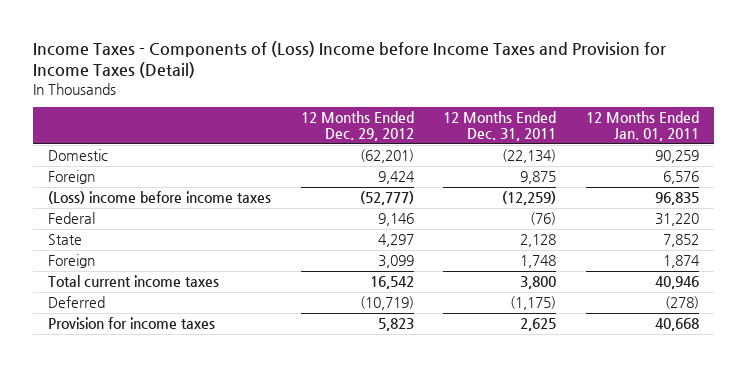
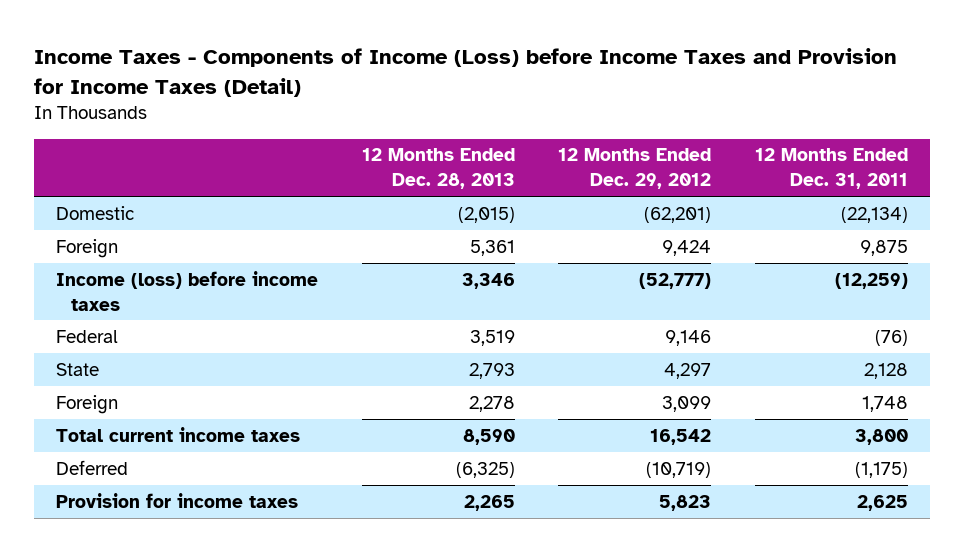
- Income Taxes - Components of (Loss) Income before Income Taxes and Provision for Income Taxes (Detail)
+ Income Taxes - Components of Income (Loss) before Income Taxes and Provision for Income Taxes (Detail)
- | 12 Months Ended Dec. 29, 2012 | 12 Months Ended Dec. 31, 2011 | 12 Months Ended Jan. 01, 2011
+ | 12 Months Ended Dec. 28, 2013 | 12 Months Ended Dec. 29, 2012 | 12 Months Ended Dec. 31, 2011
- (Loss) income before income taxes | (52,777) | (12,259) | 96,835
+ Income (loss) before income taxes | 3,346 | (52,777) | (12,259)

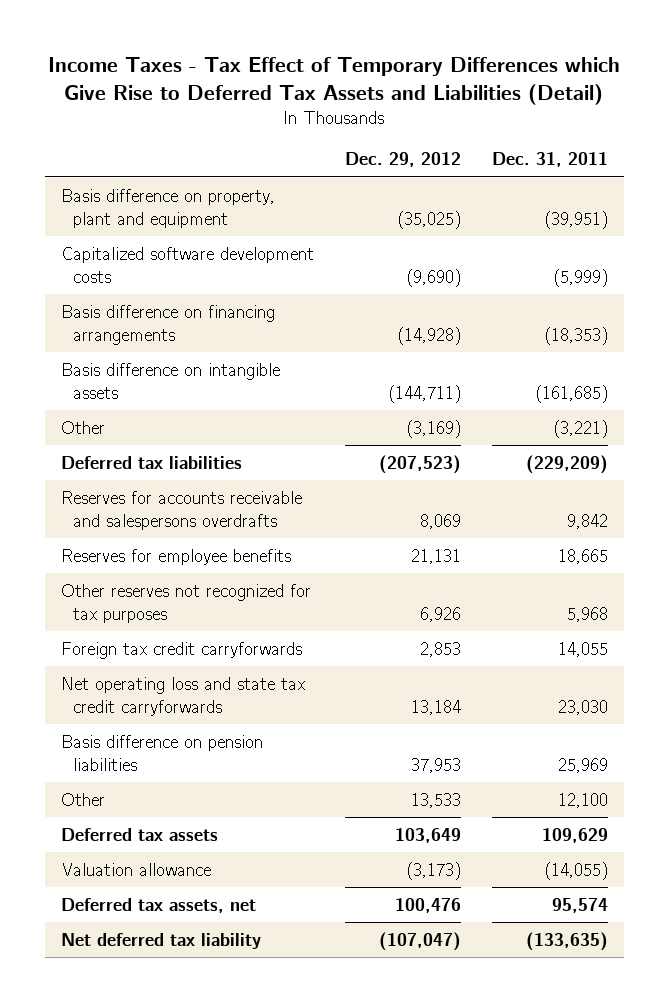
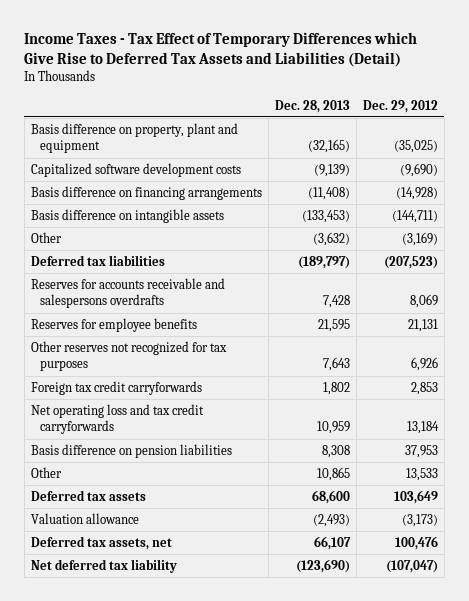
- | Dec. 29, 2012 | Dec. 31, 2011
+ | Dec. 28, 2013 | Dec. 29, 2012
- Net operating loss and state tax credit carryforwards | 13,184 | 23,030
+ Net operating loss and tax credit carryforwards | 10,959 | 13,184

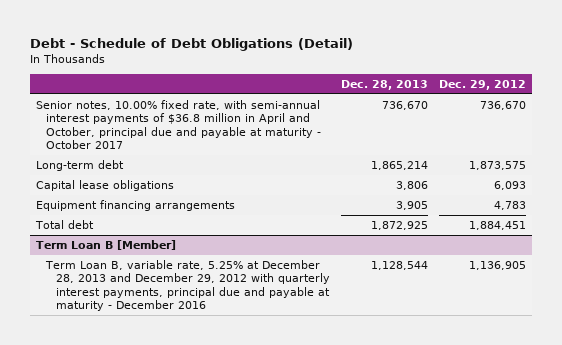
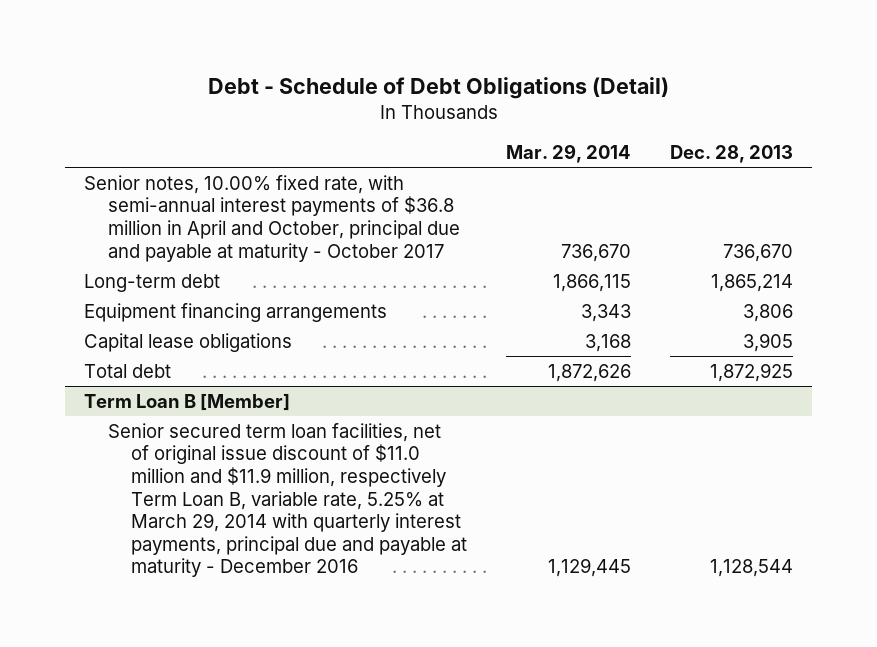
- | Dec. 28, 2013 | Dec. 29, 2012
+ | Mar. 29, 2014 | Dec. 28, 2013
- Capital lease obligations | 3,806 | 6,093
- Equipment financing arrangements | 3,905 | 4,783
+ Equipment financing arrangements | 3,343 | 3,806
+ Capital lease obligations | 3,168 | 3,905
@ Term Loan B [Member]
- Term Loan B, variable rate, 5.25% at December 28, 2013 and December 29, 2012 with quarterly interest payments, principal due and payable at maturity - December 2016 | 1,128,544 | 1,136,905
+ Senior secured term loan facilities, net of original issue discount of $11.0 million and $11.9 million, respectively Term Loan B, variable rate, 5.25% at March 29, 2014 with quarterly interest payments, principal due and payable at maturity - December 2016 | 1,129,445 | 1,128,544

